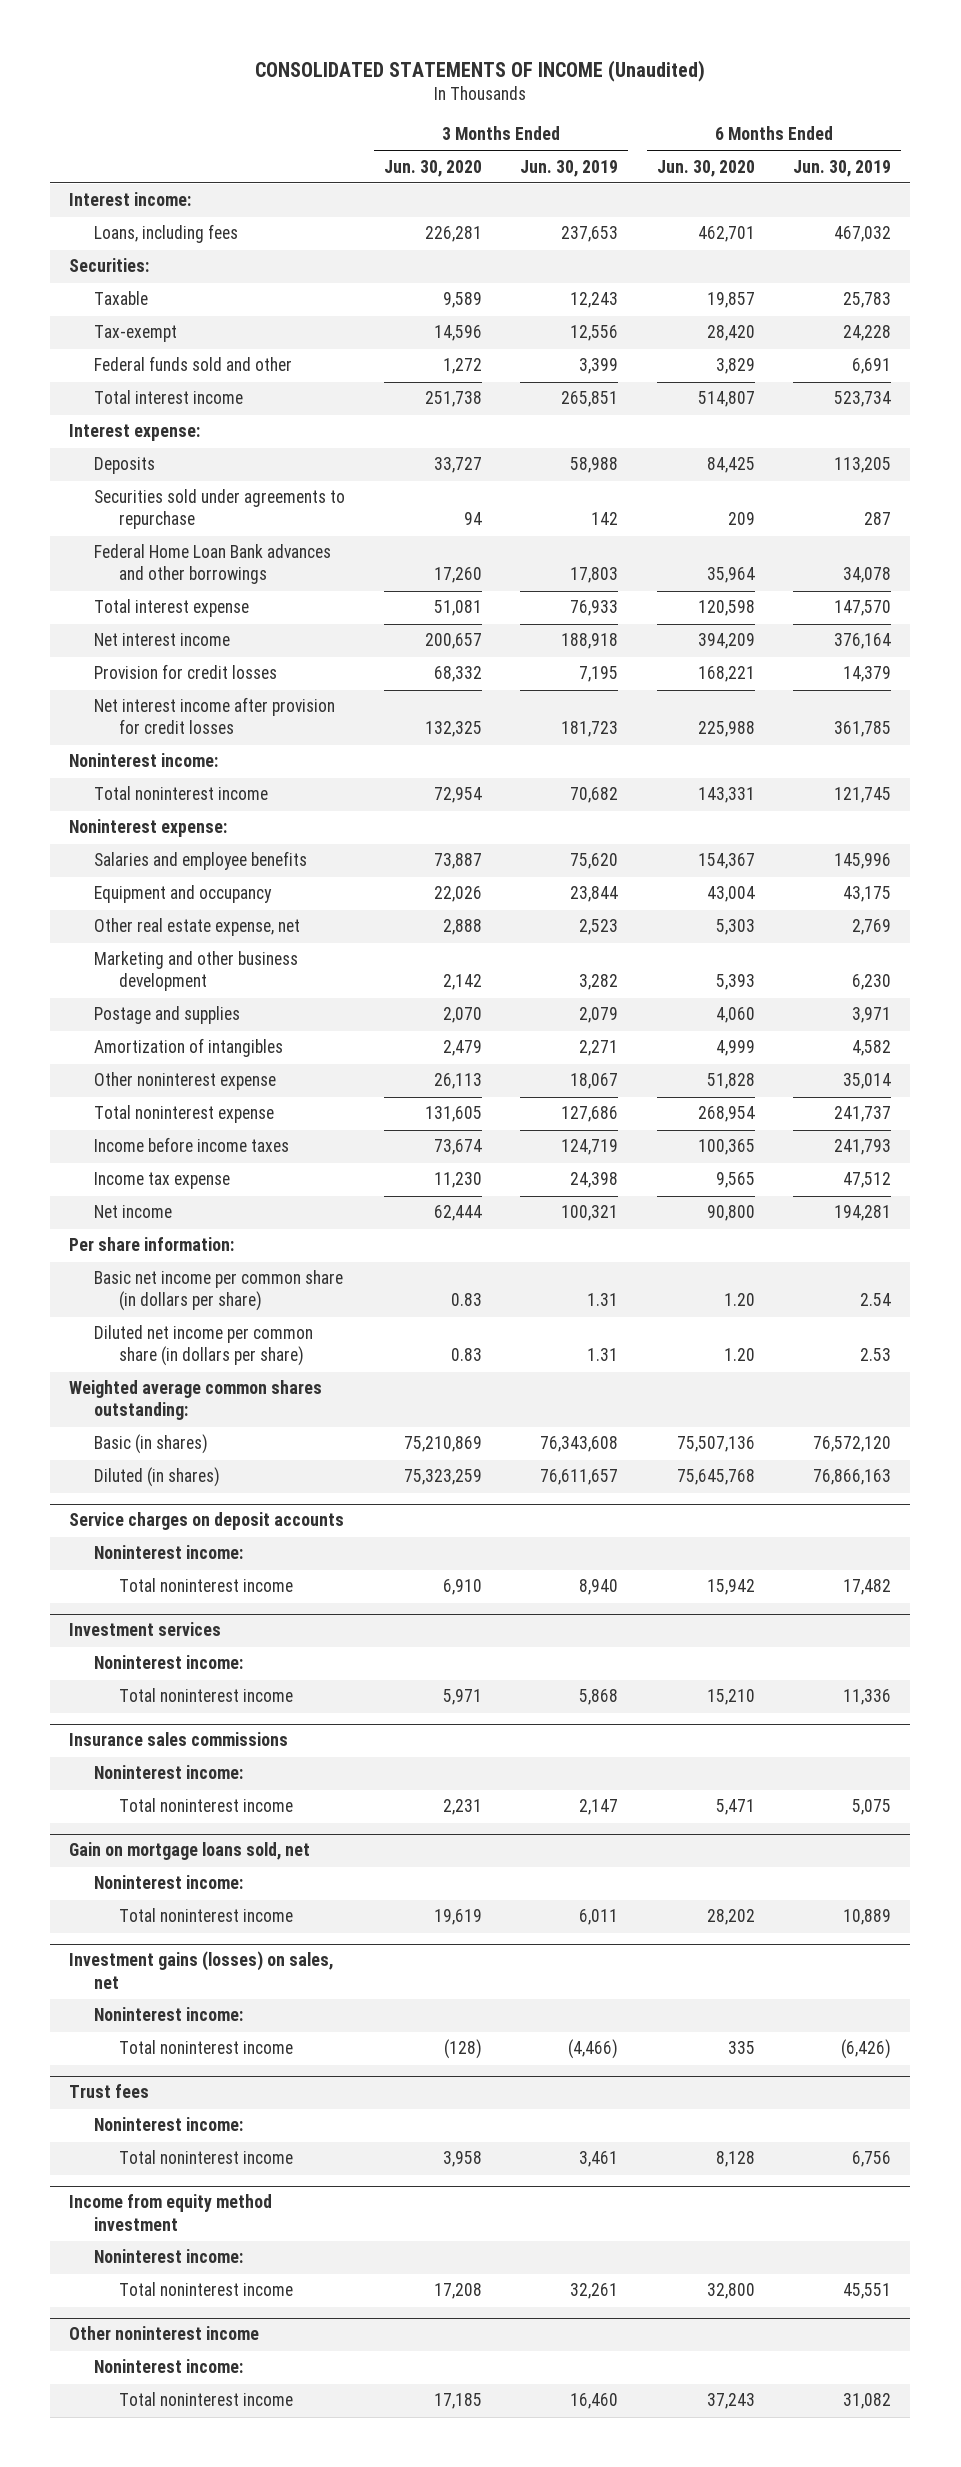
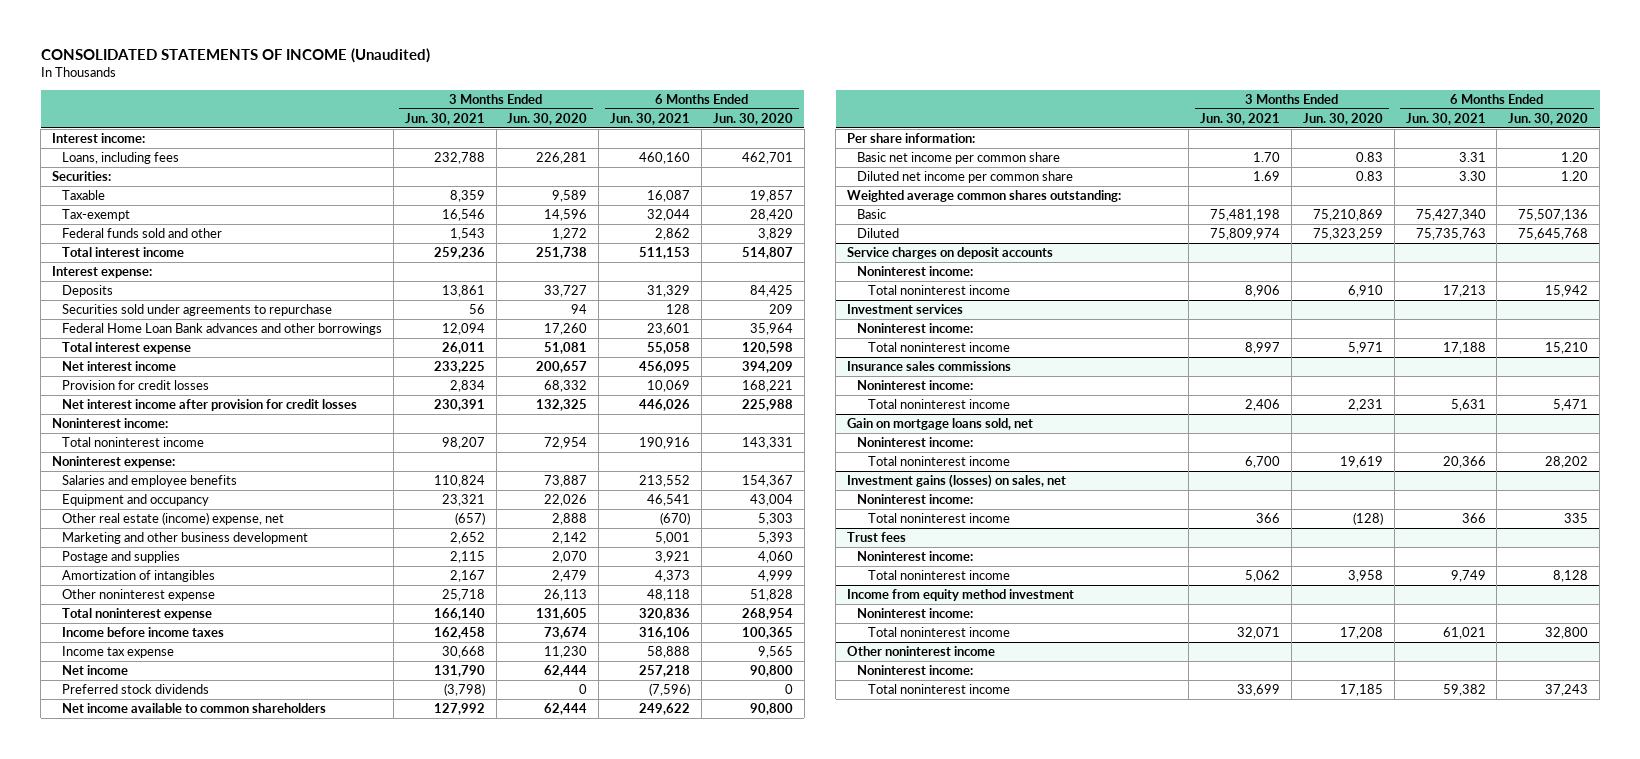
- | 3 Months Ended Jun. 30, 2020 | 3 Months Ended Jun. 30, 2019 | 6 Months Ended Jun. 30, 2020 | 6 Months Ended Jun. 30, 2019
+ | 3 Months Ended Jun. 30, 2021 | 3 Months Ended Jun. 30, 2020 | 6 Months Ended Jun. 30, 2021 | 6 Months Ended Jun. 30, 2020
- Other real estate expense, net | 2,888 | 2,523 | 5,303 | 2,769
+ Other real estate (income) expense, net | (657) | 2,888 | (670) | 5,303
+ Preferred stock dividends | (3,798) | 0 | (7,596) | 0
+ Net income available to common shareholders | 127,992 | 62,444 | 249,622 | 90,800
- Basic net income per common share (in dollars per share) | 0.83 | 1.31 | 1.20 | 2.54
- Diluted net income per common share (in dollars per share) | 0.83 | 1.31 | 1.20 | 2.53
+ Basic net income per common share | 1.70 | 0.83 | 3.31 | 1.20
+ Diluted net income per common share | 1.69 | 0.83 | 3.30 | 1.20
- Basic (in shares) | 75,210,869 | 76,343,608 | 75,507,136 | 76,572,120
- Diluted (in shares) | 75,323,259 | 76,611,657 | 75,645,768 | 76,866,163
+ Basic | 75,481,198 | 75,210,869 | 75,427,340 | 75,507,136
+ Diluted | 75,809,974 | 75,323,259 | 75,735,763 | 75,645,768

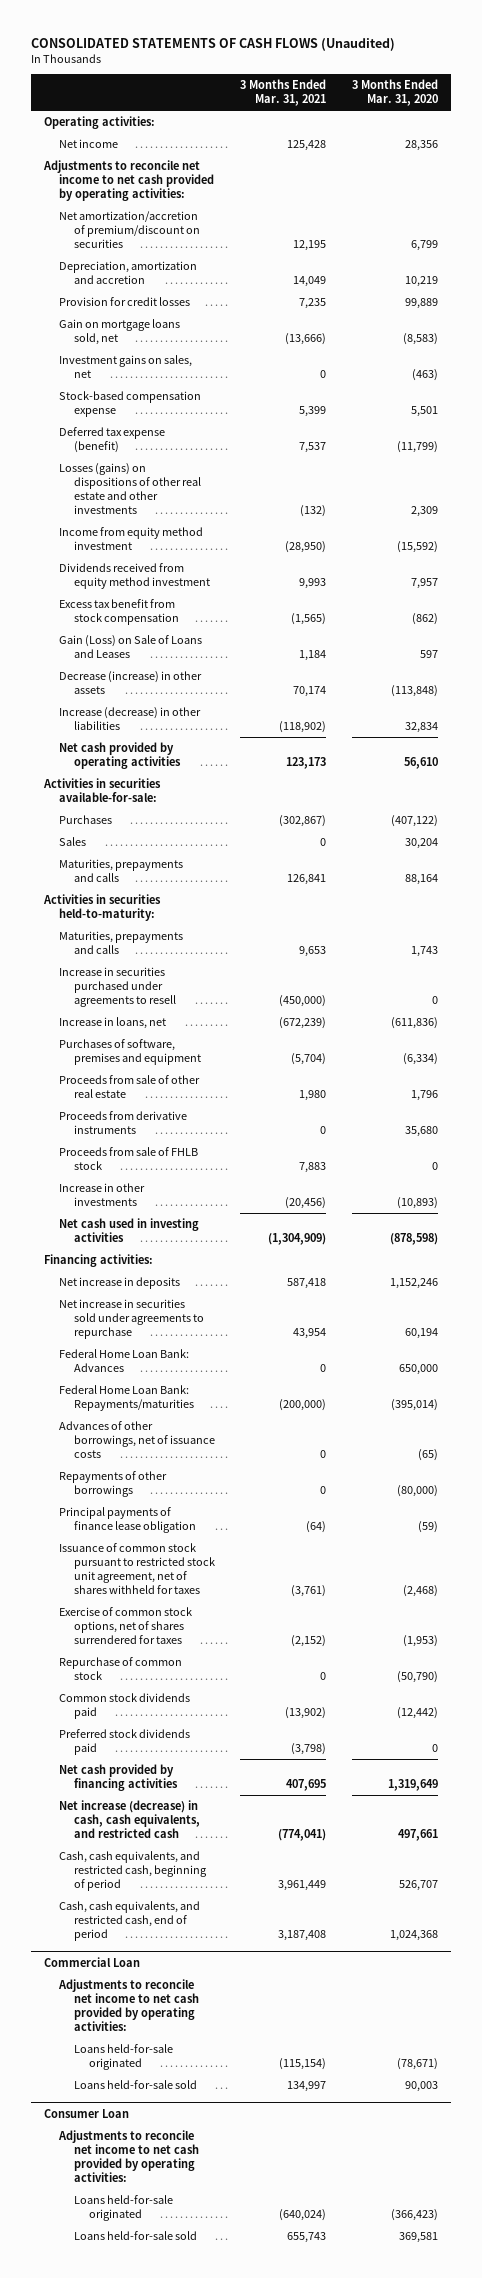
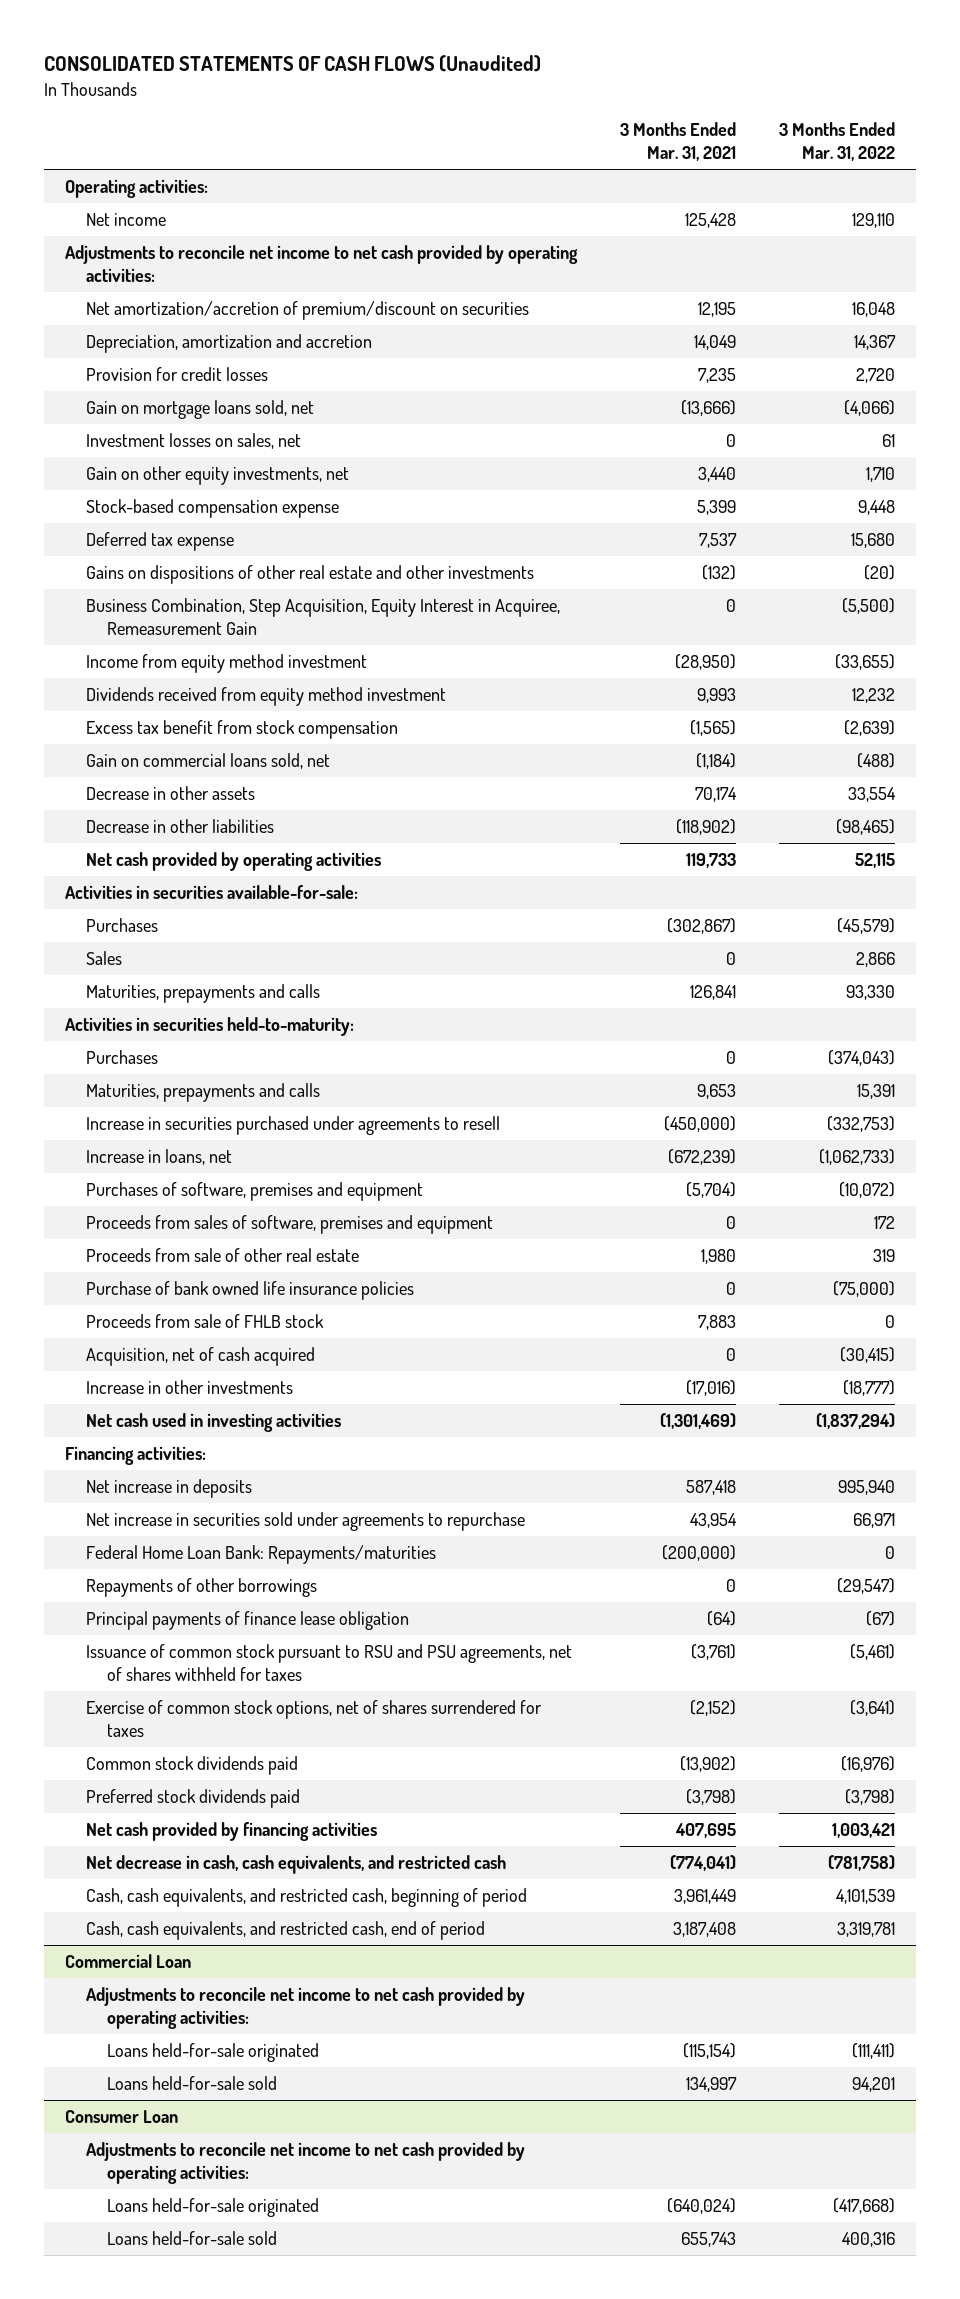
- | 3 Months Ended Mar. 31, 2021 | 3 Months Ended Mar. 31, 2020
+ | 3 Months Ended Mar. 31, 2021 | 3 Months Ended Mar. 31, 2022
- Investment gains on sales, net | 0 | (463)
+ Investment losses on sales, net | 0 | 61
+ Gain on other equity investments, net | 3,440 | 1,710
- Deferred tax expense (benefit) | 7,537 | (11,799)
- Losses (gains) on dispositions of other real estate and other investments | (132) | 2,309
+ Deferred tax expense | 7,537 | 15,680
+ Gains on dispositions of other real estate and other investments | (132) | (20)
+ Business Combination, Step Acquisition, Equity Interest in Acquiree, Remeasurement Gain | 0 | (5,500)
- Gain (Loss) on Sale of Loans and Leases | 1,184 | 597
- Decrease (increase) in other assets | 70,174 | (113,848)
- Increase (decrease) in other liabilities | (118,902) | 32,834
- Net cash provided by operating activities | 123,173 | 56,610
+ Gain on commercial loans sold, net | (1,184) | (488)
+ Decrease in other assets | 70,174 | 33,554
+ Decrease in other liabilities | (118,902) | (98,465)
+ Net cash provided by operating activities | 119,733 | 52,115
+ Purchases | 0 | (374,043)
+ Proceeds from sales of software, premises and equipment | 0 | 172
- Proceeds from derivative instruments | 0 | 35,680
+ Purchase of bank owned life insurance policies | 0 | (75,000)
- Increase in other investments | (20,456) | (10,893)
- Net cash used in investing activities | (1,304,909) | (878,598)
+ Acquisition, net of cash acquired | 0 | (30,415)
+ Increase in other investments | (17,016) | (18,777)
+ Net cash used in investing activities | (1,301,469) | (1,837,294)
- Federal Home Loan Bank: Advances | 0 | 650,000
- Advances of other borrowings, net of issuance costs | 0 | (65)
- Issuance of common stock pursuant to restricted stock unit agreement, net of shares withheld for taxes | (3,761) | (2,468)
+ Issuance of common stock pursuant to RSU and PSU agreements, net of shares withheld for taxes | (3,761) | (5,461)
- Repurchase of common stock | 0 | (50,790)
- Net increase (decrease) in cash, cash equivalents, and restricted cash | (774,041) | 497,661
+ Net decrease in cash, cash equivalents, and restricted cash | (774,041) | (781,758)

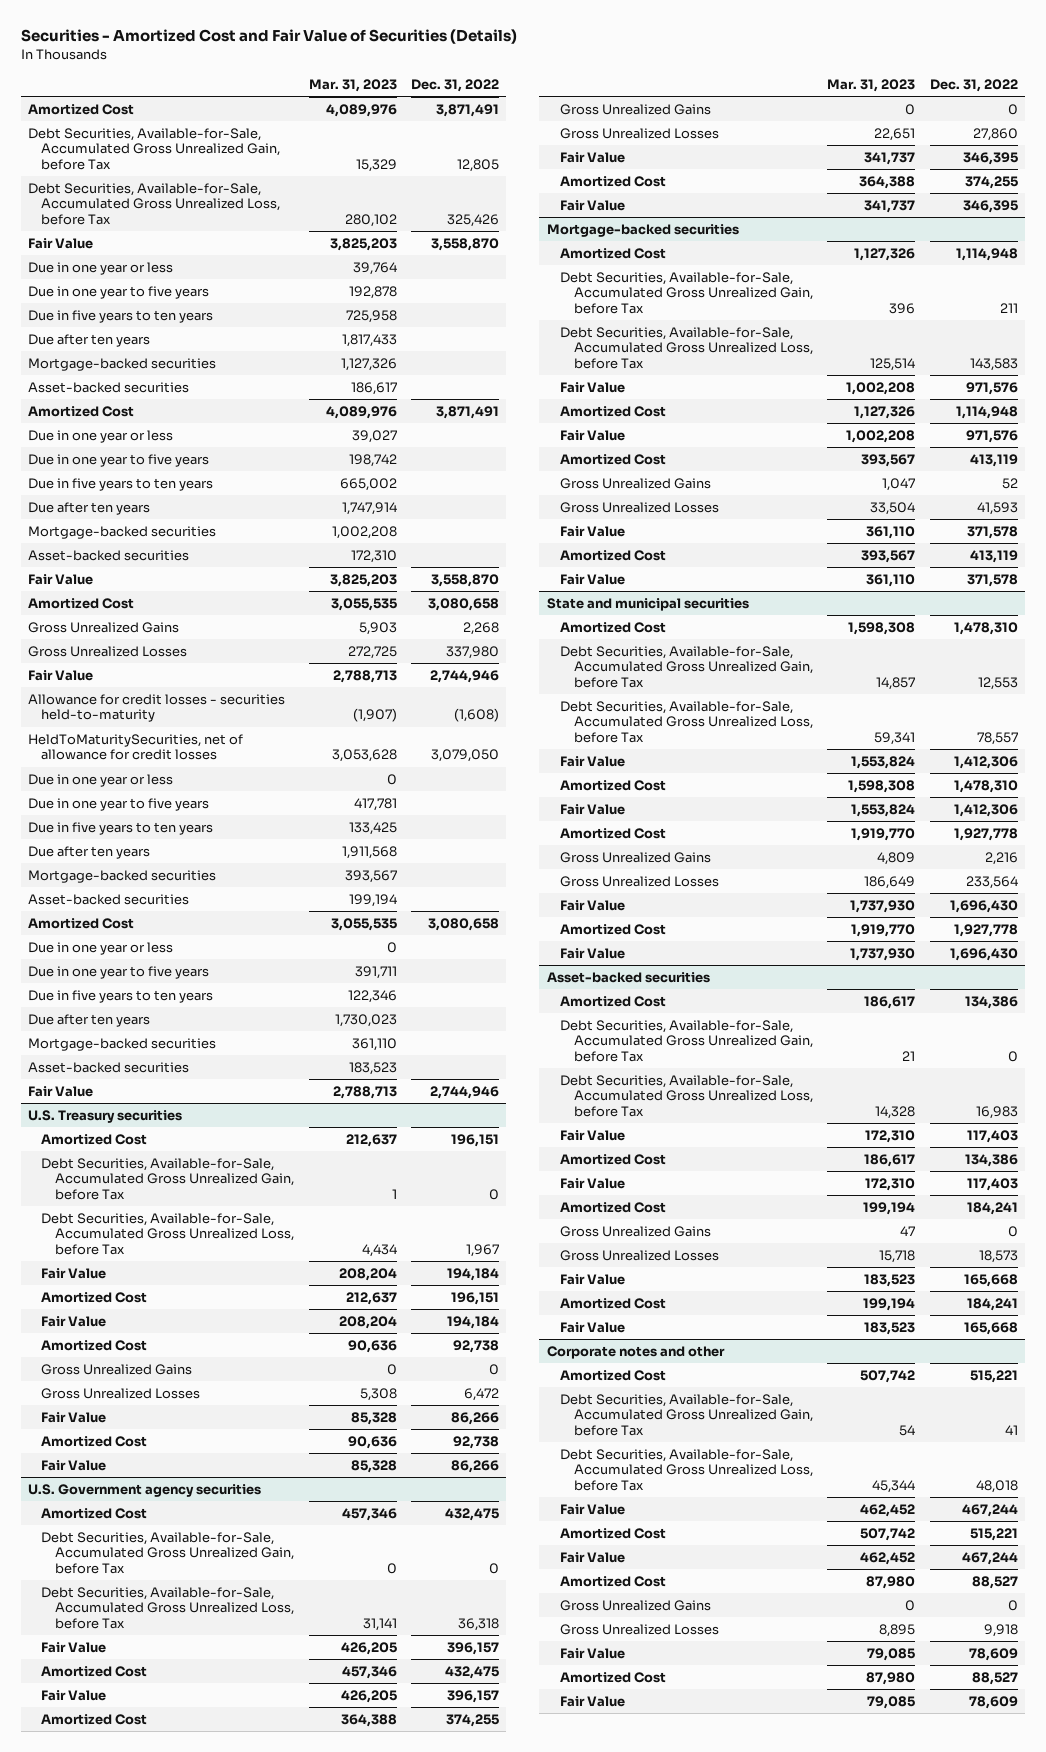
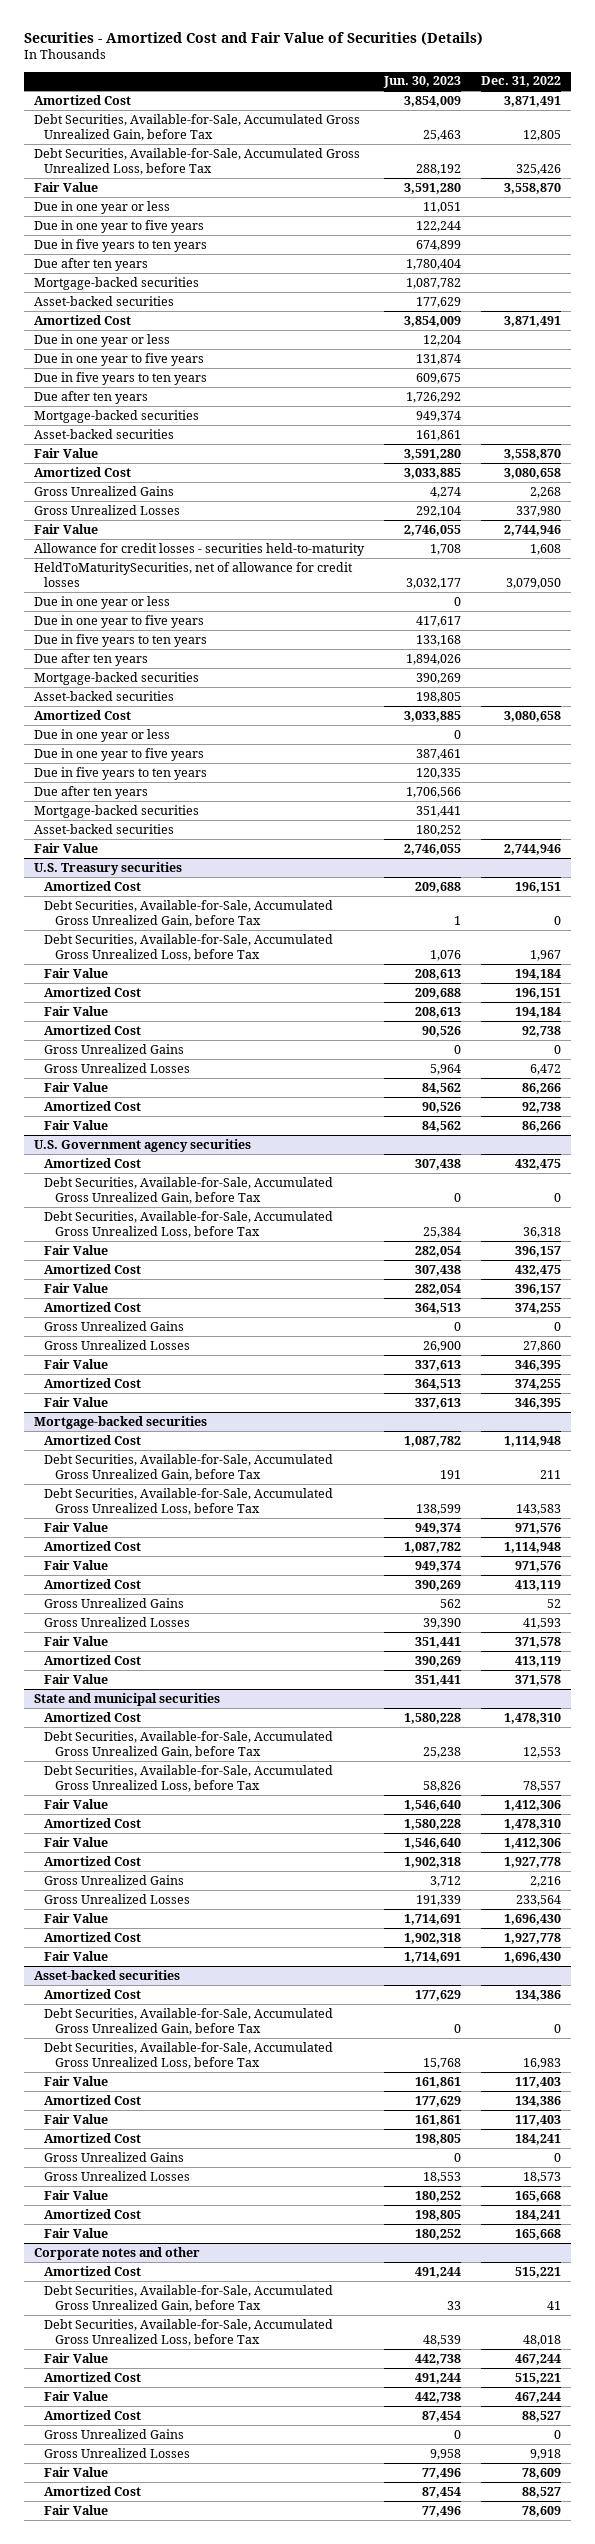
- | Mar. 31, 2023 | Dec. 31, 2022
+ | Jun. 30, 2023 | Dec. 31, 2022
- Allowance for credit losses - securities held-to-maturity | (1,907) | (1,608)
+ Allowance for credit losses - securities held-to-maturity | 1,708 | 1,608

